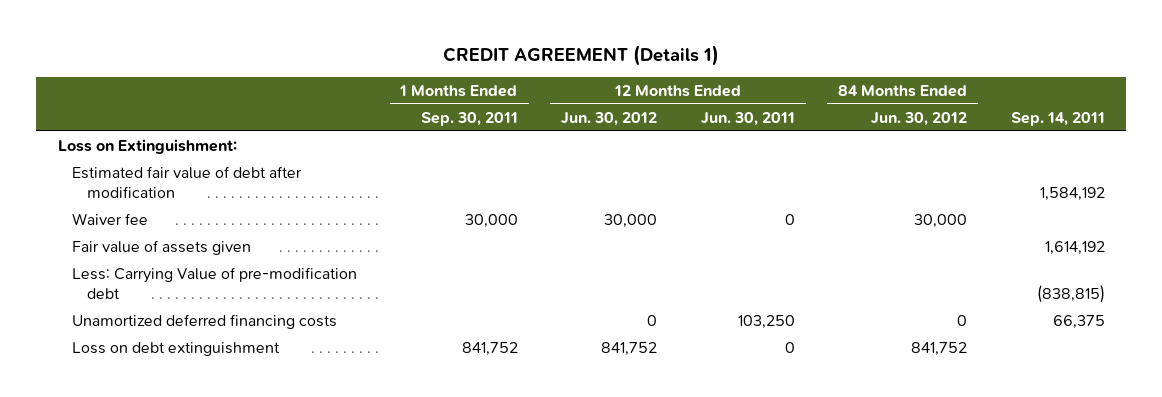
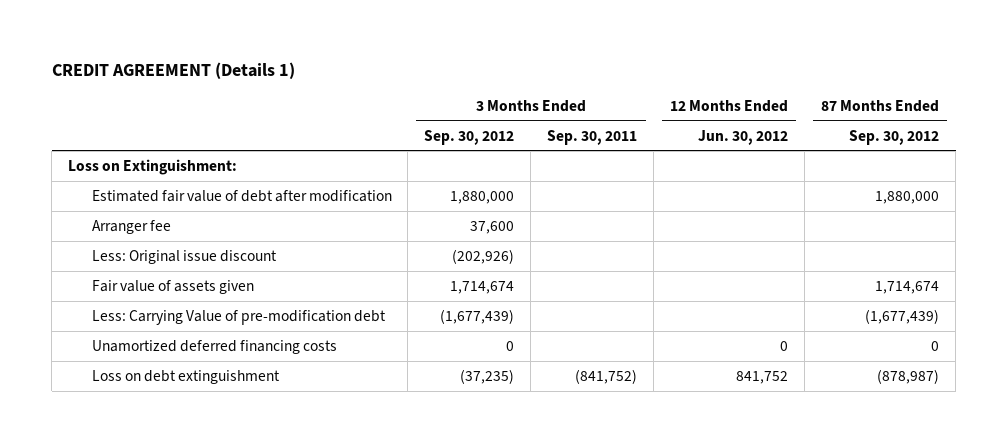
- | 1 Months Ended Sep. 30, 2011 | 12 Months Ended Jun. 30, 2012 | 12 Months Ended Jun. 30, 2011 | 84 Months Ended Jun. 30, 2012 | Sep. 14, 2011
+ | 3 Months Ended Sep. 30, 2012 | 3 Months Ended Sep. 30, 2011 | 12 Months Ended Jun. 30, 2012 | 87 Months Ended Sep. 30, 2012
- Waiver fee | 30,000 | 30,000 | 0 | 30,000 |
+ Arranger fee | 37,600 | | |
+ Less: Original issue discount | (202,926) | | |

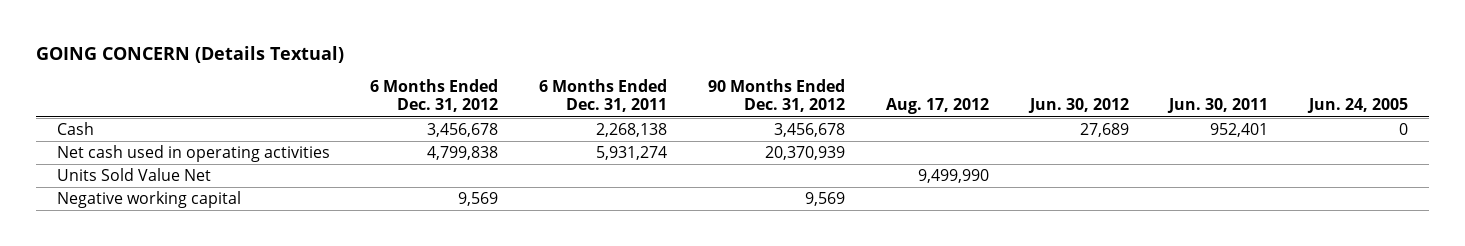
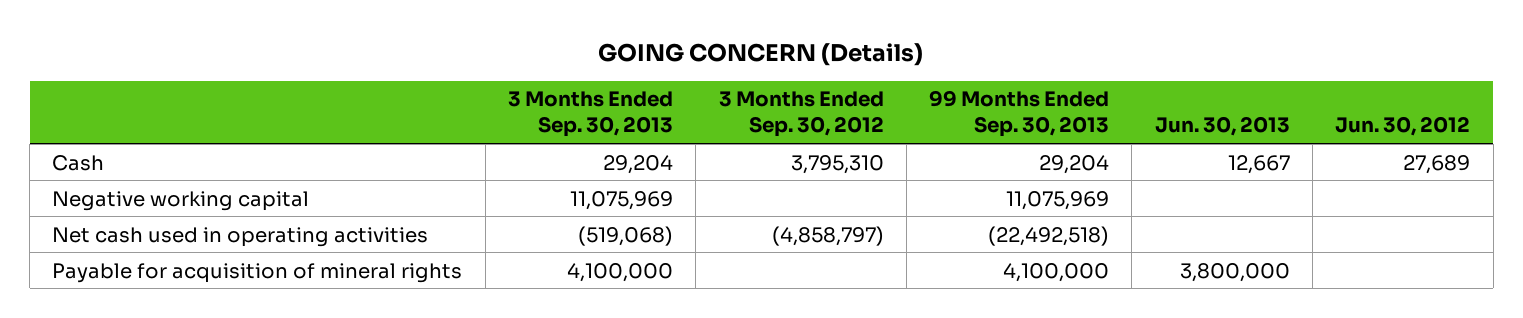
- GOING CONCERN (Details Textual)
+ GOING CONCERN (Details)
- | 6 Months Ended Dec. 31, 2012 | 6 Months Ended Dec. 31, 2011 | 90 Months Ended Dec. 31, 2012 | Aug. 17, 2012 | Jun. 30, 2012 | Jun. 30, 2011 | Jun. 24, 2005
+ | 3 Months Ended Sep. 30, 2013 | 3 Months Ended Sep. 30, 2012 | 99 Months Ended Sep. 30, 2013 | Jun. 30, 2013 | Jun. 30, 2012
- Units Sold Value Net | | | | 9,499,990 | | |
moved down: Net cash used in operating activities | (519,068) | (4,858,797) | (22,492,518) | |
+ Payable for acquisition of mineral rights | 4,100,000 | | 4,100,000 | 3,800,000 |

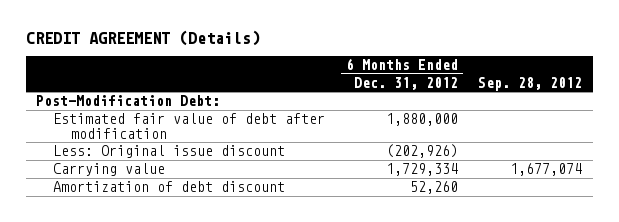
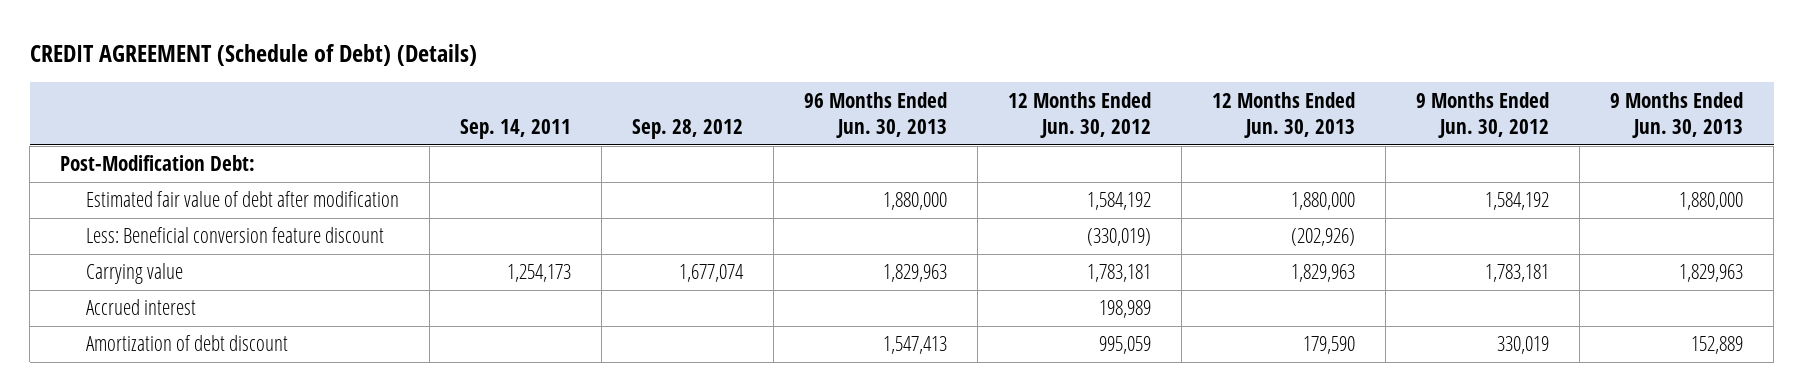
- CREDIT AGREEMENT (Details)
+ CREDIT AGREEMENT (Schedule of Debt) (Details)
- | 6 Months Ended Dec. 31, 2012 | Sep. 28, 2012
+ | Sep. 14, 2011 | Sep. 28, 2012 | 96 Months Ended Jun. 30, 2013 | 12 Months Ended Jun. 30, 2012 | 12 Months Ended Jun. 30, 2013 | 9 Months Ended Jun. 30, 2012 | 9 Months Ended Jun. 30, 2013
- Less: Original issue discount | (202,926) |
+ Less: Beneficial conversion feature discount | | | | (330,019) | (202,926) | |
+ Accrued interest | | | | 198,989 | | |

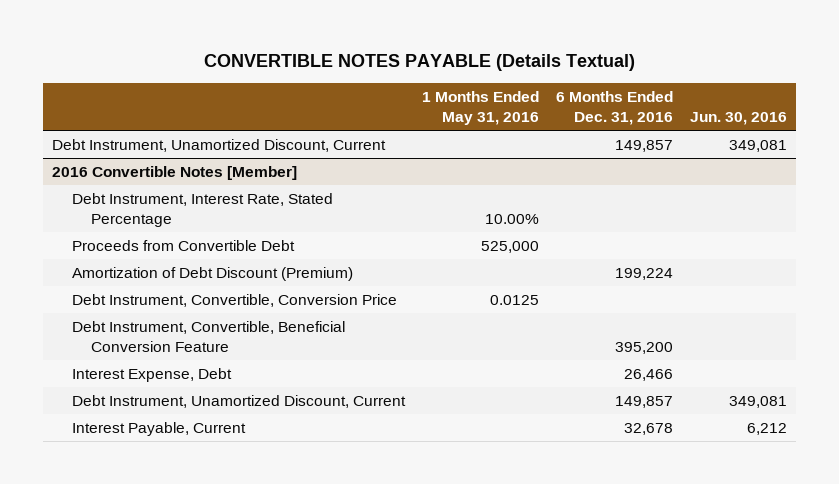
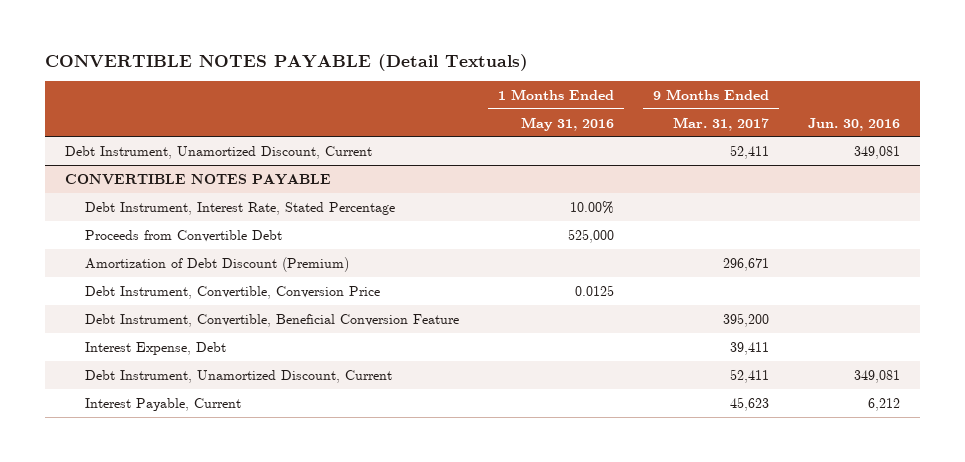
- CONVERTIBLE NOTES PAYABLE (Details Textual)
+ CONVERTIBLE NOTES PAYABLE (Detail Textuals)
- | 1 Months Ended May 31, 2016 | 6 Months Ended Dec. 31, 2016 | Jun. 30, 2016
+ | 1 Months Ended May 31, 2016 | 9 Months Ended Mar. 31, 2017 | Jun. 30, 2016
- 2016 Convertible Notes [Member]
+ CONVERTIBLE NOTES PAYABLE

